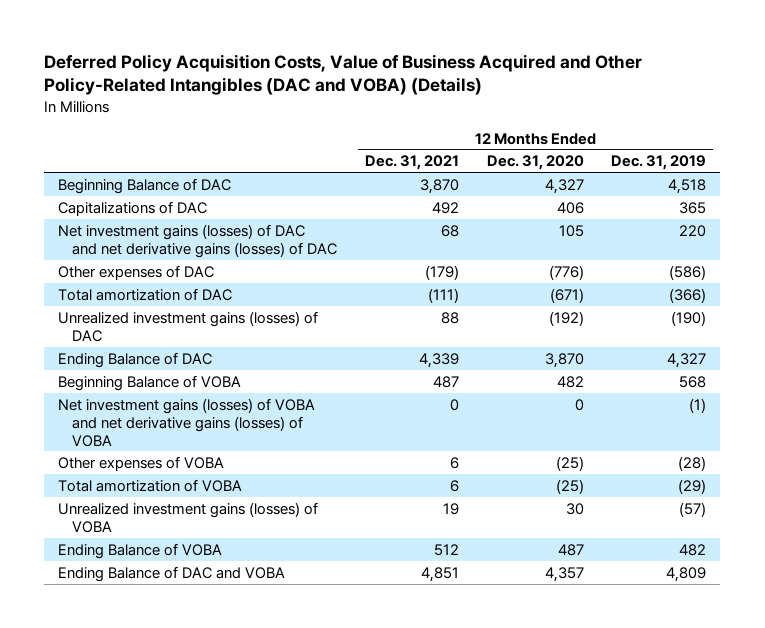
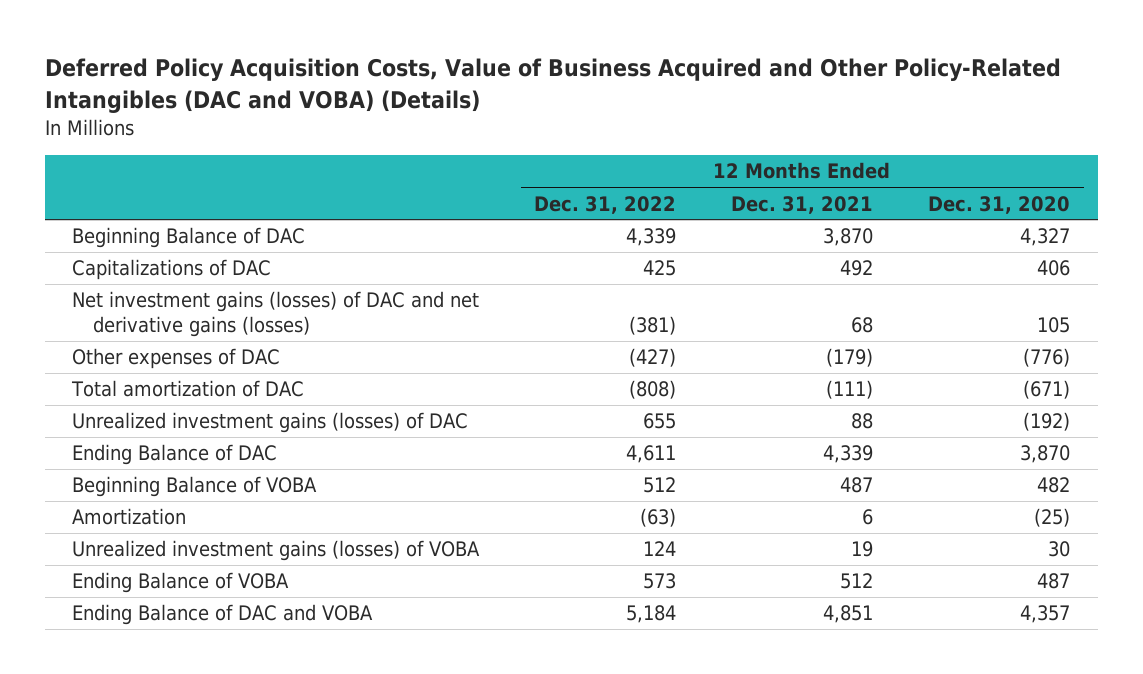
- | 12 Months Ended Dec. 31, 2021 | 12 Months Ended Dec. 31, 2020 | 12 Months Ended Dec. 31, 2019
+ | 12 Months Ended Dec. 31, 2022 | 12 Months Ended Dec. 31, 2021 | 12 Months Ended Dec. 31, 2020
- Net investment gains (losses) of DAC and net derivative gains (losses) of DAC | 68 | 105 | 220
+ Net investment gains (losses) of DAC and net derivative gains (losses) | (381) | 68 | 105
- Net investment gains (losses) of VOBA and net derivative gains (losses) of VOBA | 0 | 0 | (1)
- Other expenses of VOBA | 6 | (25) | (28)
- Total amortization of VOBA | 6 | (25) | (29)
+ Amortization | (63) | 6 | (25)

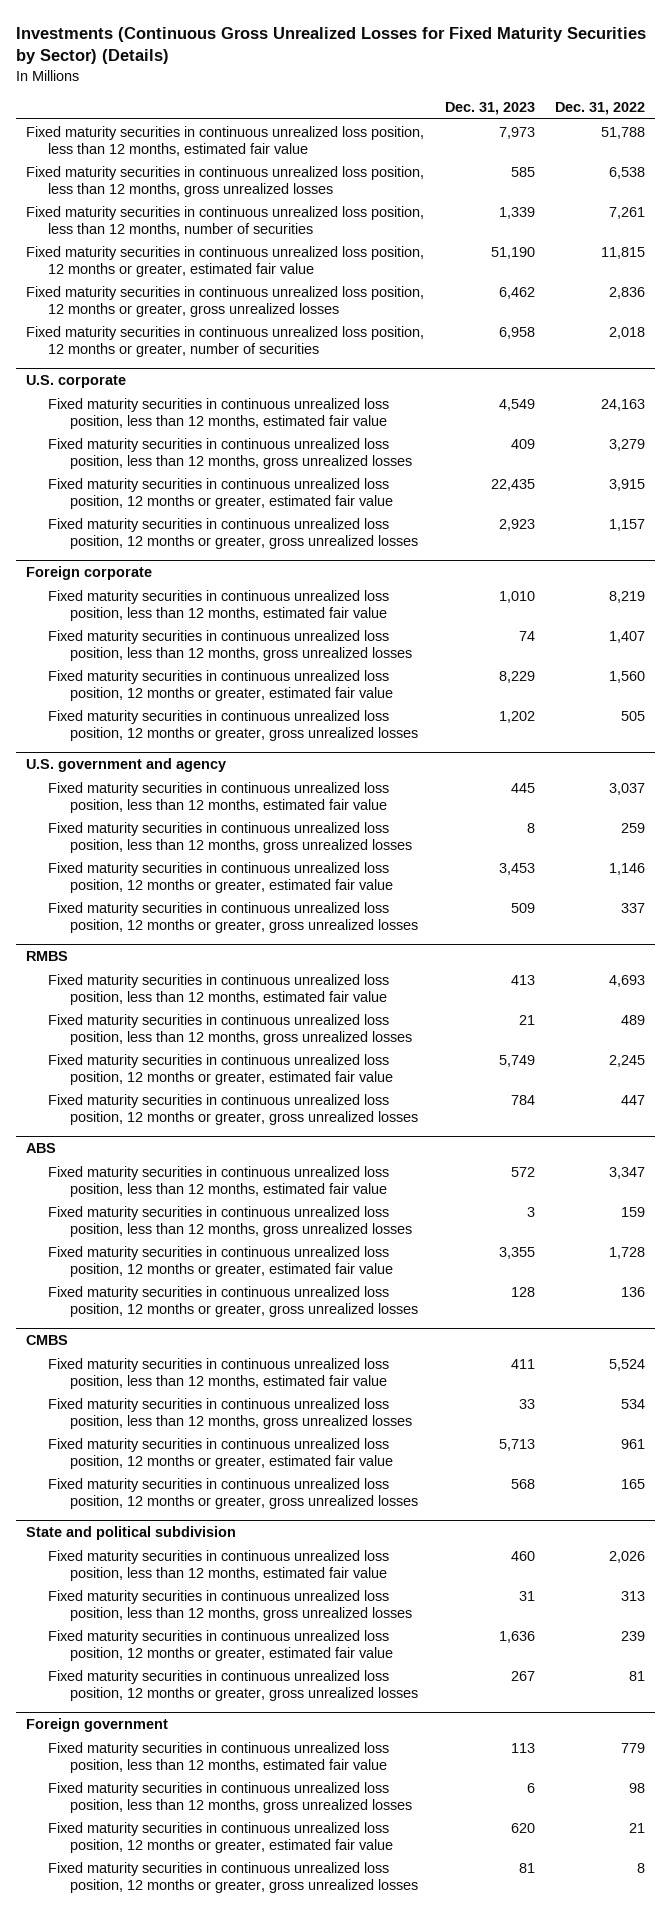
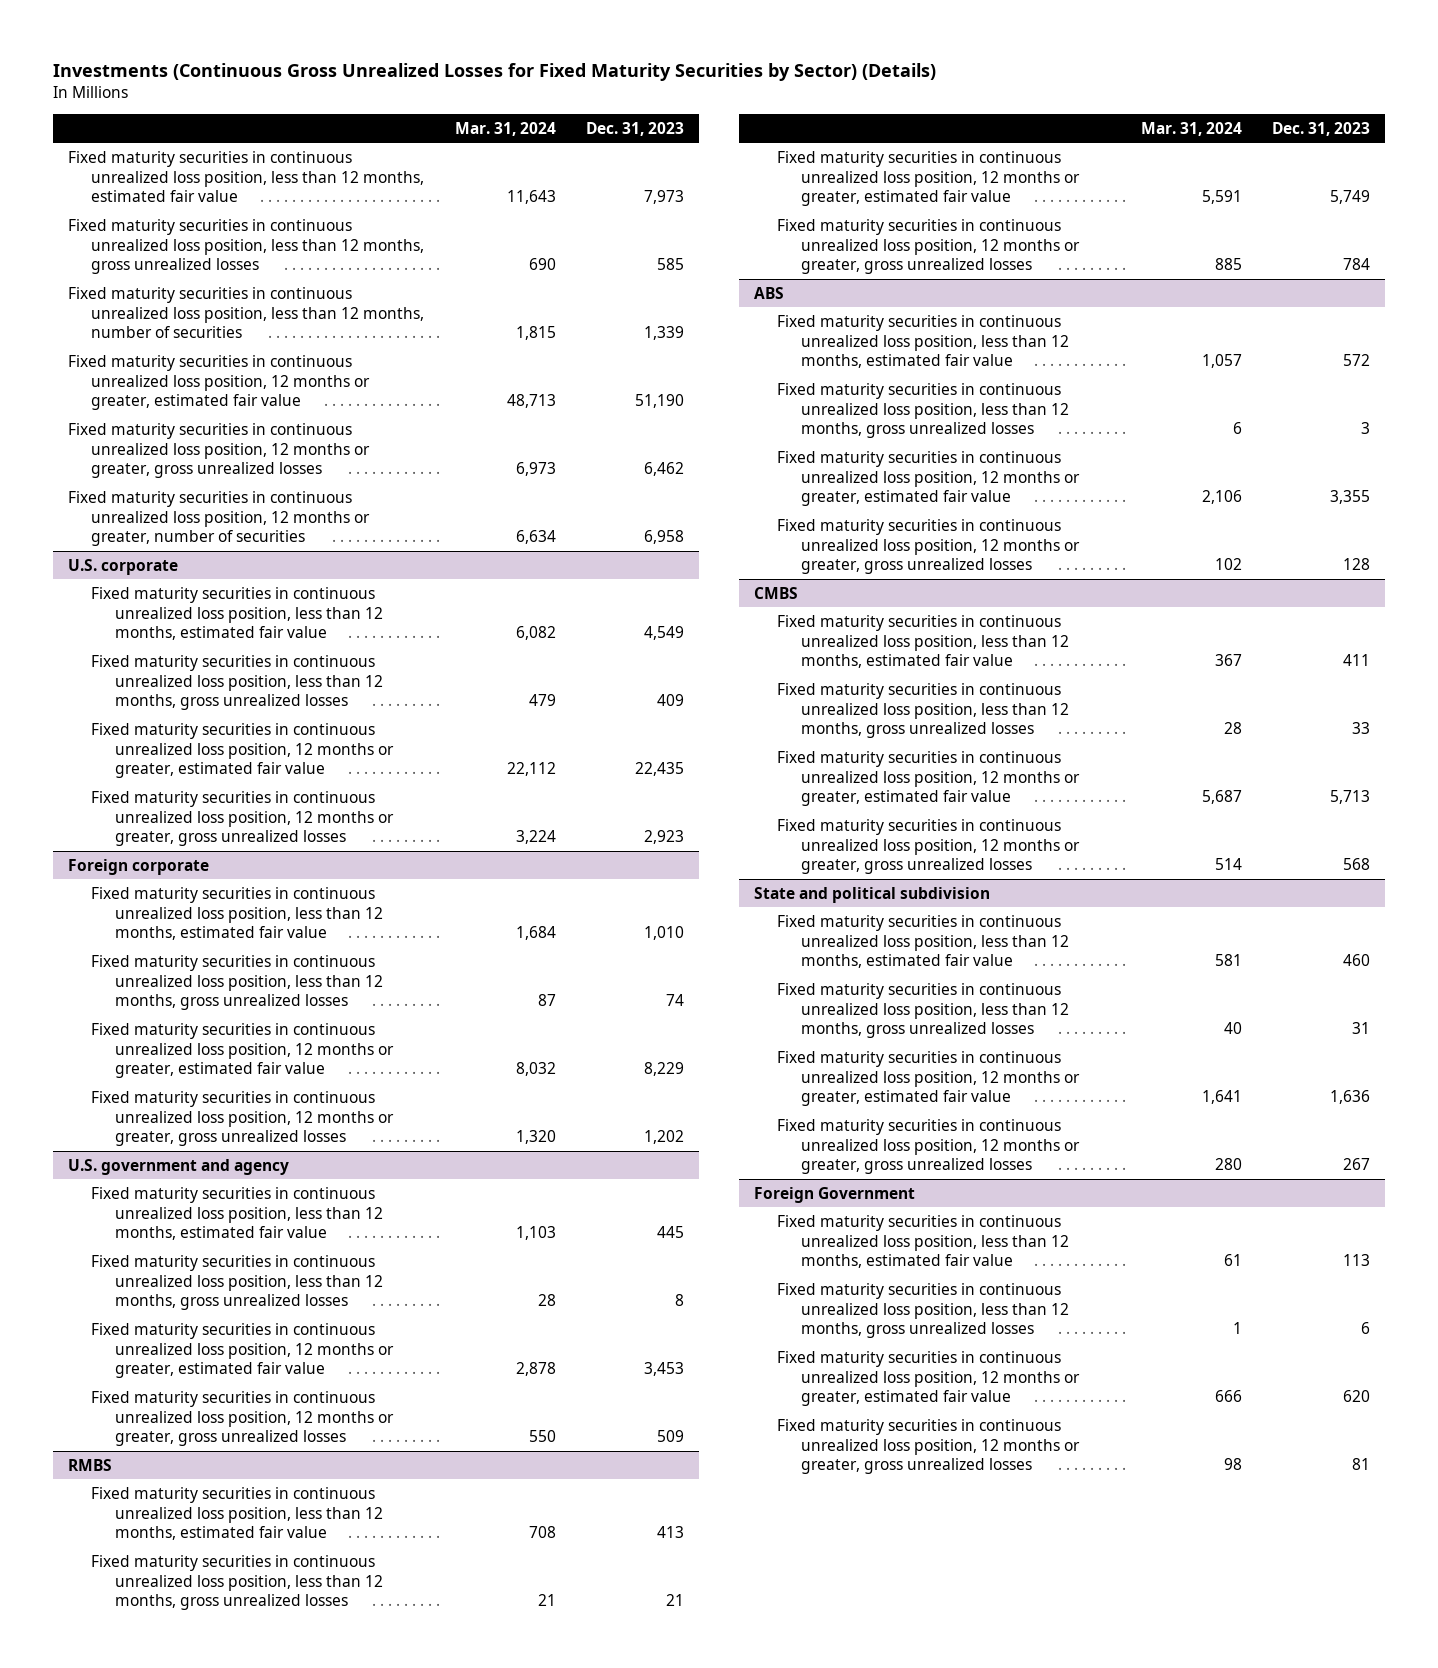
- | Dec. 31, 2023 | Dec. 31, 2022
+ | Mar. 31, 2024 | Dec. 31, 2023
- Foreign government
+ Foreign Government

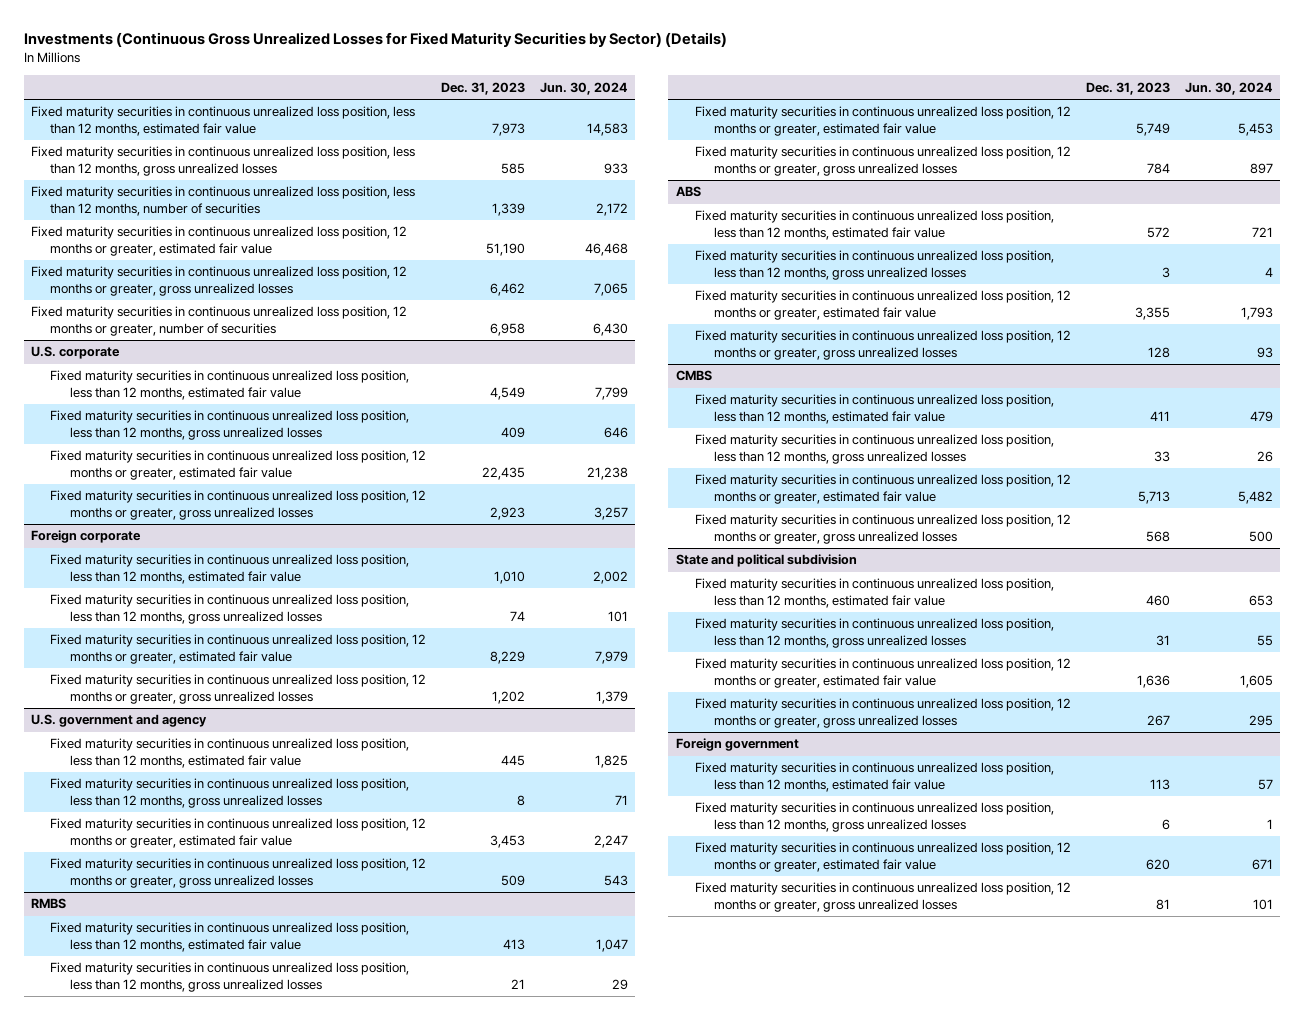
- | Mar. 31, 2024 | Dec. 31, 2023
+ | Dec. 31, 2023 | Jun. 30, 2024
- Foreign Government
+ Foreign government

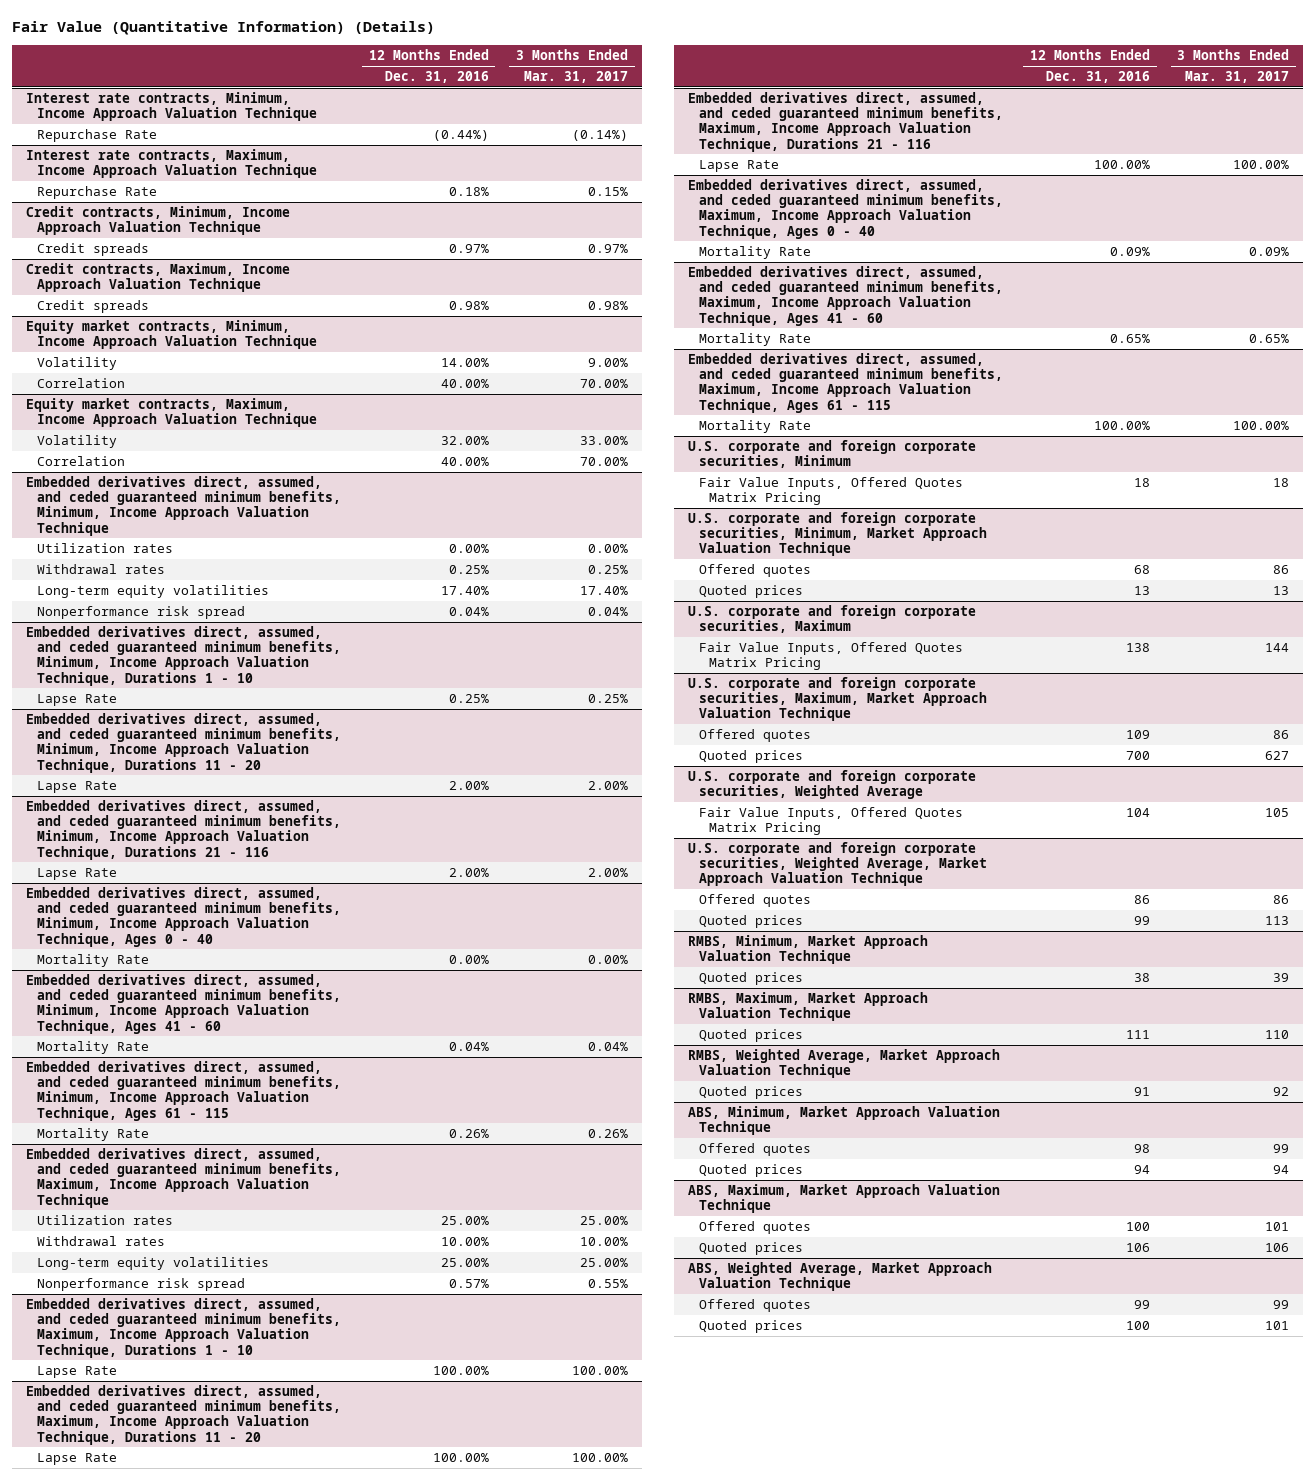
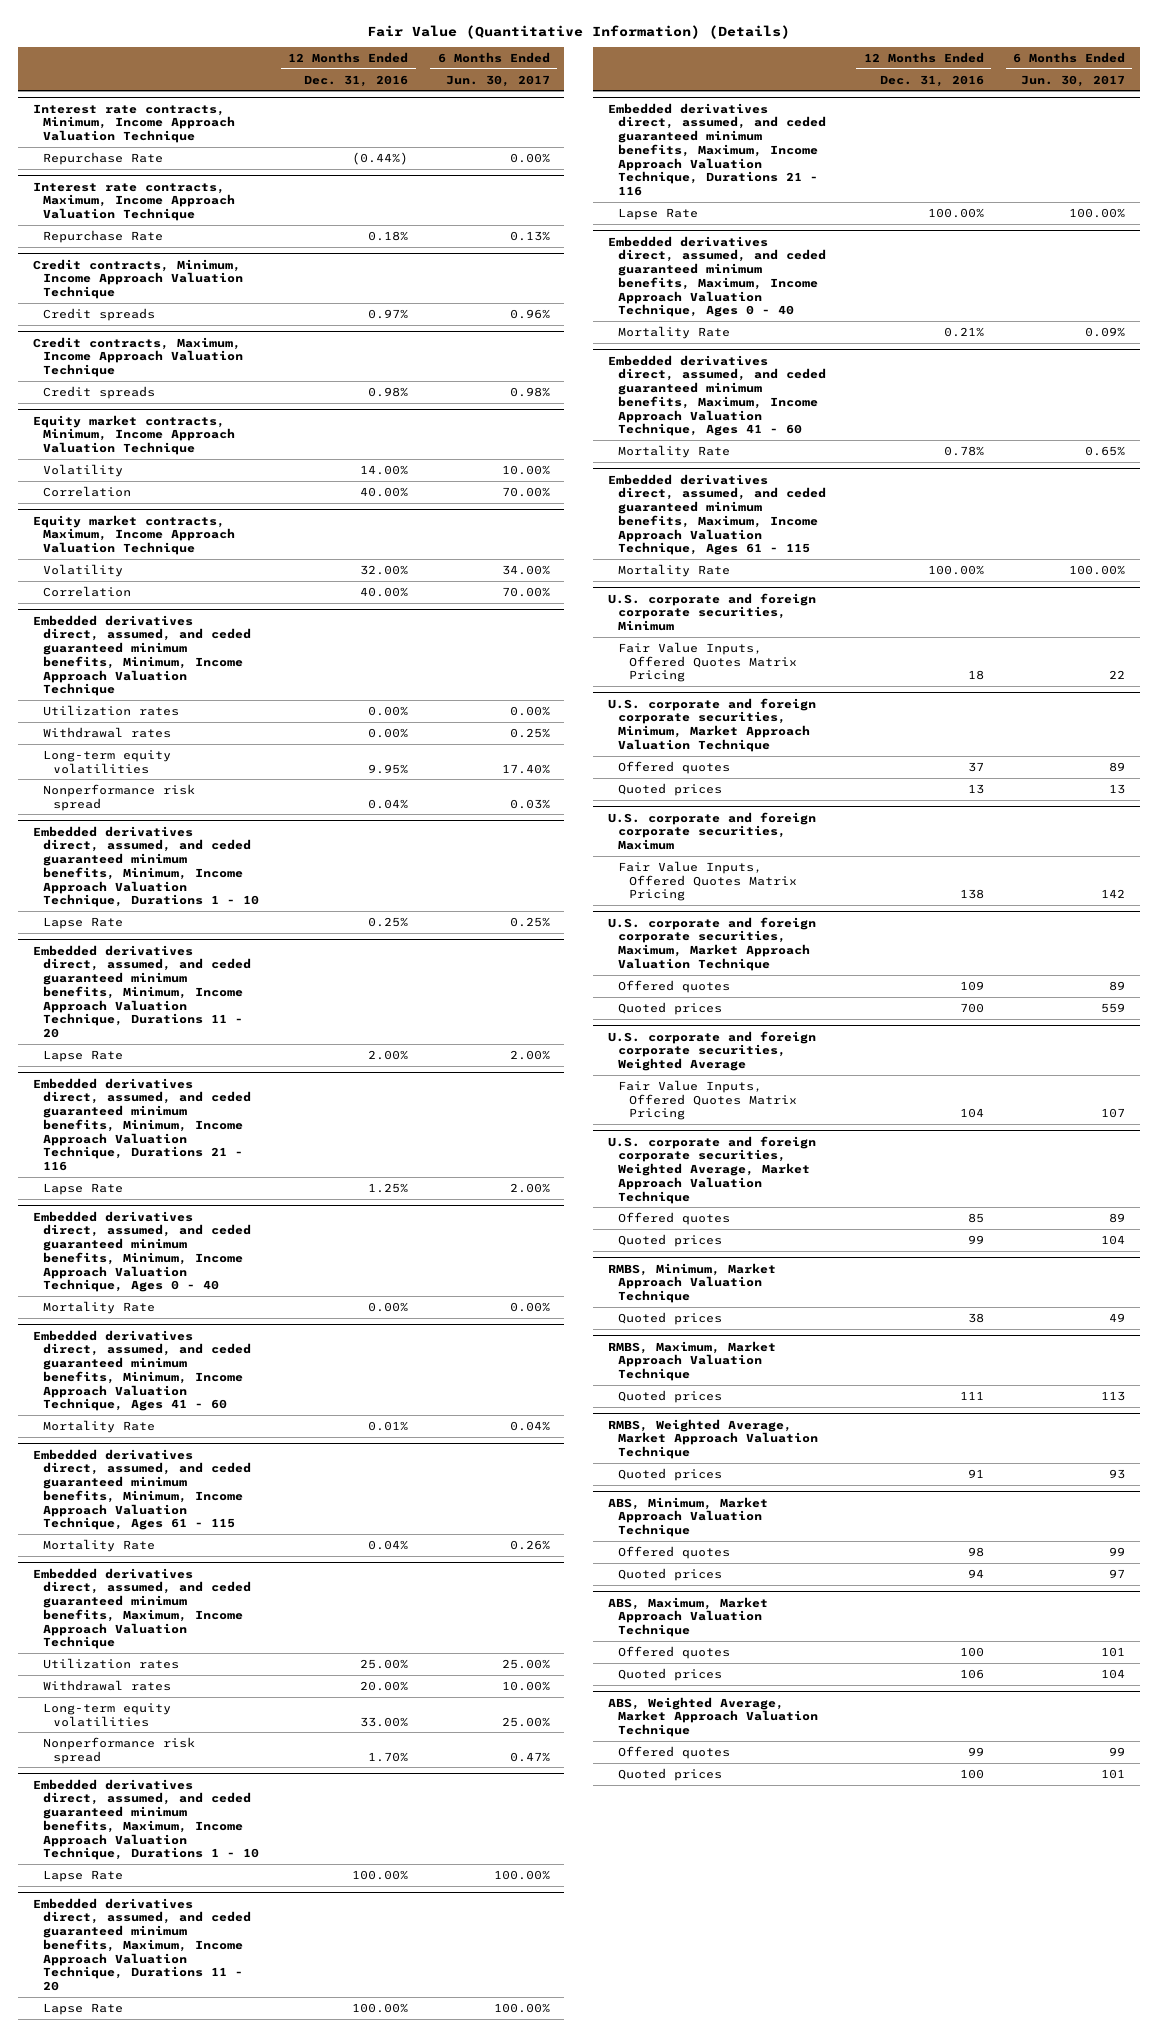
- | 12 Months Ended Dec. 31, 2016 | 3 Months Ended Mar. 31, 2017
+ | 12 Months Ended Dec. 31, 2016 | 6 Months Ended Jun. 30, 2017
@ Embedded derivatives direct, assumed, and ceded guaranteed minimum benefits, Minimum, Income Approach Valuation Technique
- Withdrawal rates | 0.25% | 0.25%
- Long-term equity volatilities | 17.40% | 17.40%
+ Withdrawal rates | 0.00% | 0.25%
+ Long-term equity volatilities | 9.95% | 17.40%
@ Embedded derivatives direct, assumed, and ceded guaranteed minimum benefits, Minimum, Income Approach Valuation Technique, Durations 21 - 116
- Lapse Rate | 2.00% | 2.00%
+ Lapse Rate | 1.25% | 2.00%
@ Embedded derivatives direct, assumed, and ceded guaranteed minimum benefits, Minimum, Income Approach Valuation Technique, Ages 41 - 60
- Mortality Rate | 0.04% | 0.04%
+ Mortality Rate | 0.01% | 0.04%
@ Embedded derivatives direct, assumed, and ceded guaranteed minimum benefits, Minimum, Income Approach Valuation Technique, Ages 61 - 115
- Mortality Rate | 0.26% | 0.26%
+ Mortality Rate | 0.04% | 0.26%
@ Embedded derivatives direct, assumed, and ceded guaranteed minimum benefits, Maximum, Income Approach Valuation Technique
- Withdrawal rates | 10.00% | 10.00%
- Long-term equity volatilities | 25.00% | 25.00%
- Nonperformance risk spread | 0.57% | 0.55%
+ Withdrawal rates | 20.00% | 10.00%
+ Long-term equity volatilities | 33.00% | 25.00%
+ Nonperformance risk spread | 1.70% | 0.47%
@ Embedded derivatives direct, assumed, and ceded guaranteed minimum benefits, Maximum, Income Approach Valuation Technique, Ages 0 - 40
- Mortality Rate | 0.09% | 0.09%
+ Mortality Rate | 0.21% | 0.09%
@ Embedded derivatives direct, assumed, and ceded guaranteed minimum benefits, Maximum, Income Approach Valuation Technique, Ages 41 - 60
- Mortality Rate | 0.65% | 0.65%
+ Mortality Rate | 0.78% | 0.65%
@ U.S. corporate and foreign corporate securities, Minimum, Market Approach Valuation Technique
- Offered quotes | 68 | 86
+ Offered quotes | 37 | 89
@ U.S. corporate and foreign corporate securities, Weighted Average, Market Approach Valuation Technique
- Offered quotes | 86 | 86
+ Offered quotes | 85 | 89

